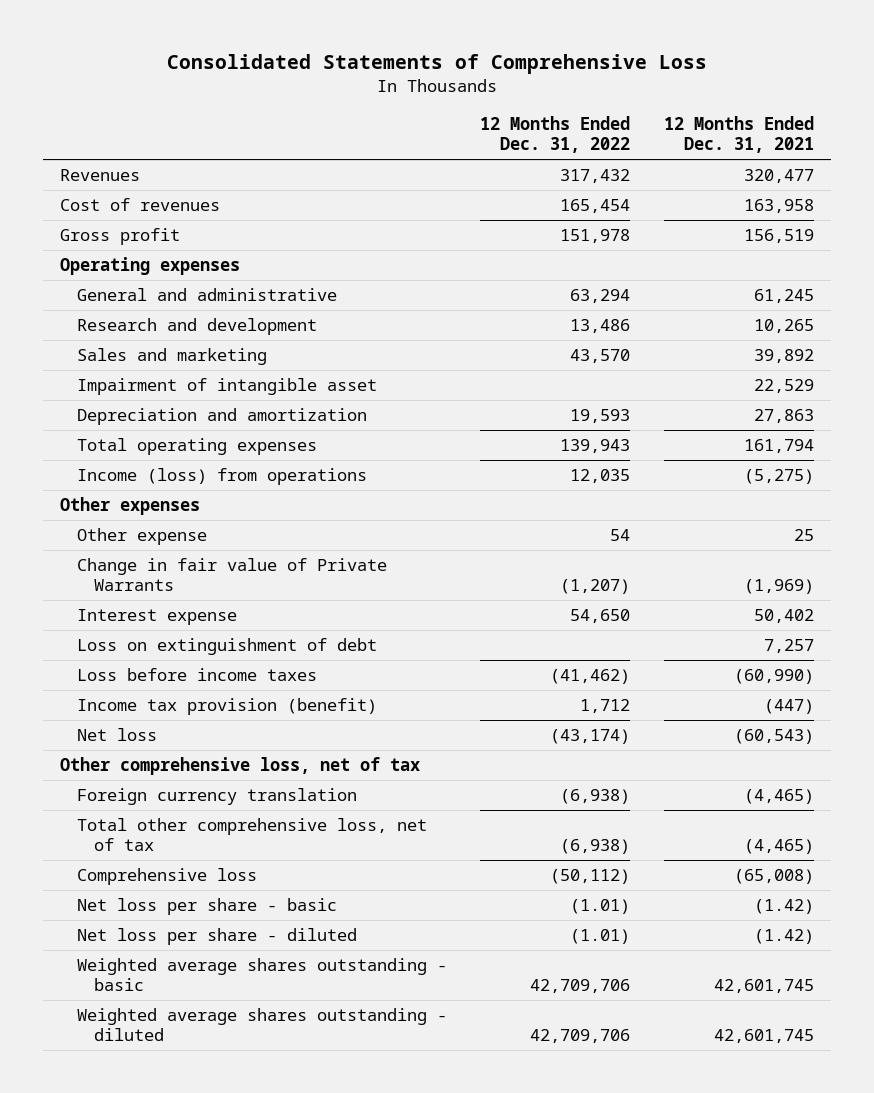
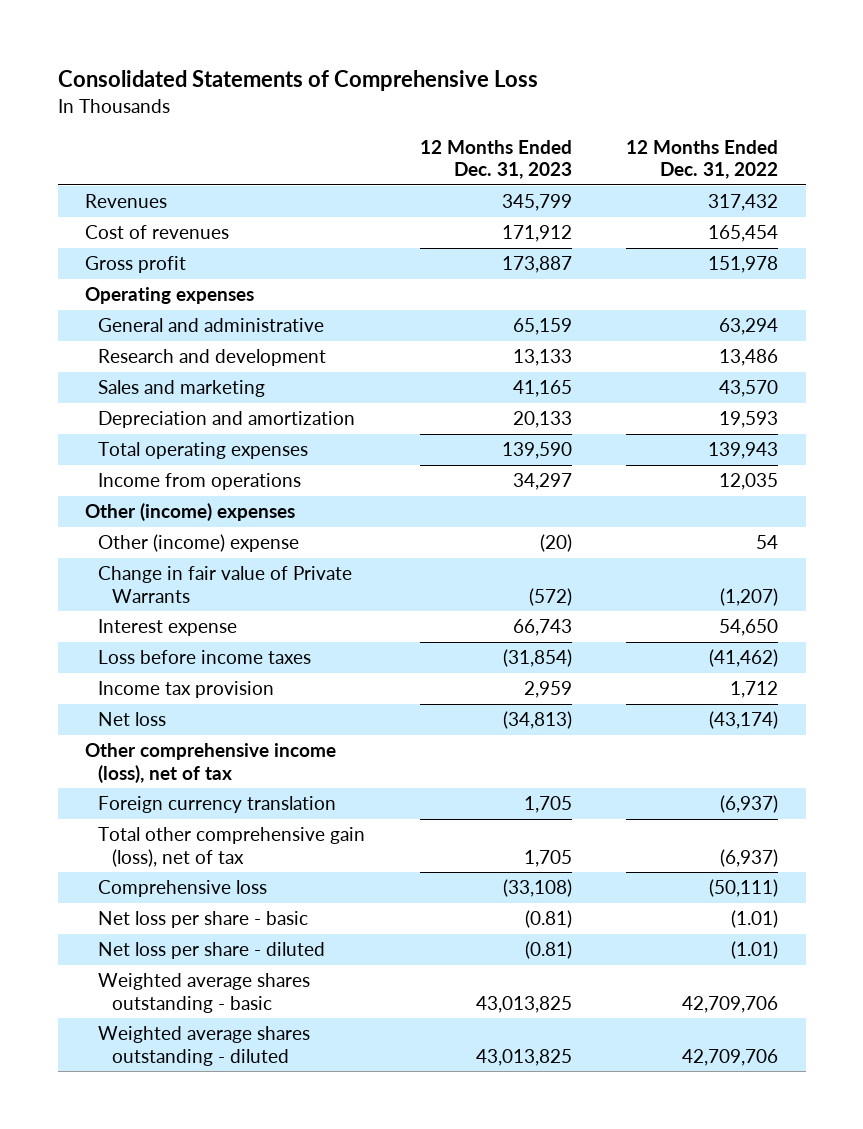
- | 12 Months Ended Dec. 31, 2022 | 12 Months Ended Dec. 31, 2021
+ | 12 Months Ended Dec. 31, 2023 | 12 Months Ended Dec. 31, 2022
- Impairment of intangible asset | | 22,529
- Income (loss) from operations | 12,035 | (5,275)
- Other expenses
- Other expense | 54 | 25
+ Income from operations | 34,297 | 12,035
+ Other (income) expenses
+ Other (income) expense | (20) | 54
- Loss on extinguishment of debt | | 7,257
- Income tax provision (benefit) | 1,712 | (447)
+ Income tax provision | 2,959 | 1,712
- Other comprehensive loss, net of tax
- Foreign currency translation | (6,938) | (4,465)
- Total other comprehensive loss, net of tax | (6,938) | (4,465)
- Comprehensive loss | (50,112) | (65,008)
+ Other comprehensive income (loss), net of tax
+ Foreign currency translation | 1,705 | (6,937)
+ Total other comprehensive gain (loss), net of tax | 1,705 | (6,937)
+ Comprehensive loss | (33,108) | (50,111)

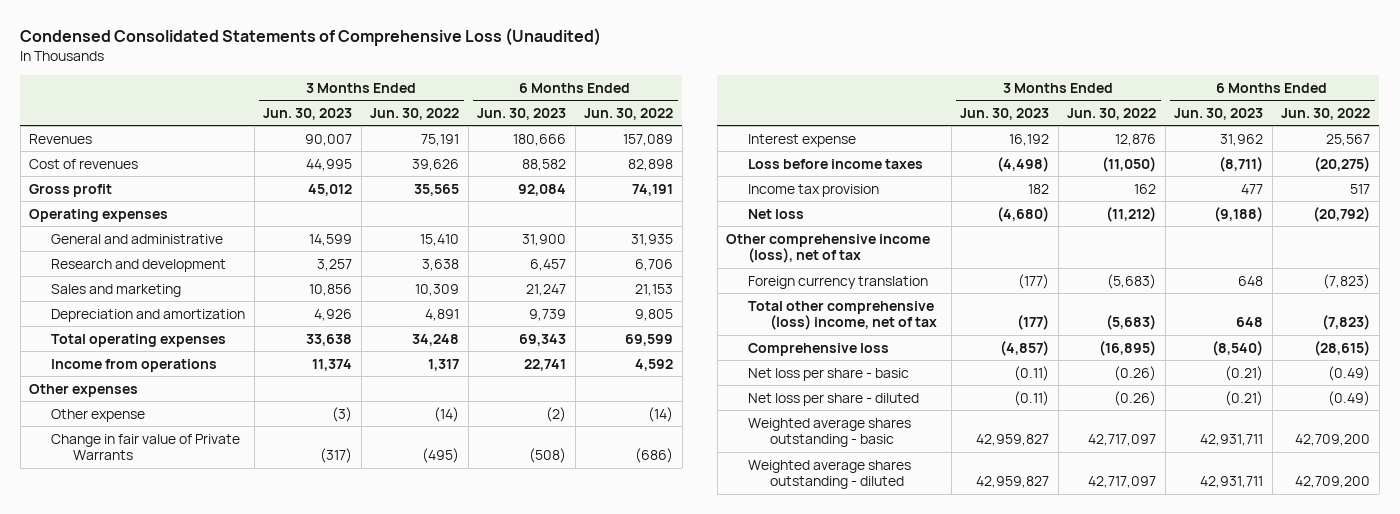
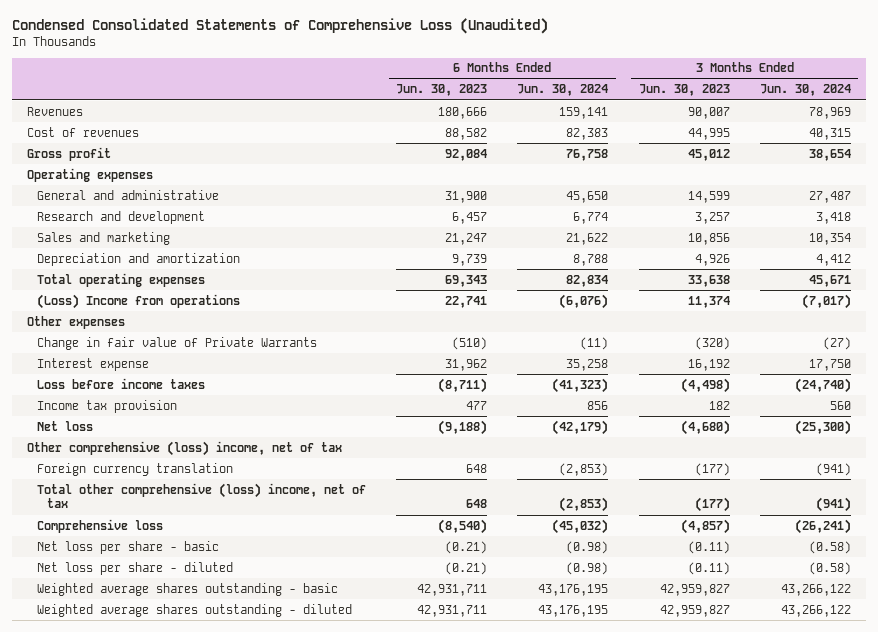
- | 3 Months Ended Jun. 30, 2023 | 3 Months Ended Jun. 30, 2022 | 6 Months Ended Jun. 30, 2023 | 6 Months Ended Jun. 30, 2022
+ | 6 Months Ended Jun. 30, 2023 | 6 Months Ended Jun. 30, 2024 | 3 Months Ended Jun. 30, 2023 | 3 Months Ended Jun. 30, 2024
- Income from operations | 11,374 | 1,317 | 22,741 | 4,592
+ (Loss) Income from operations | 22,741 | (6,076) | 11,374 | (7,017)
- Other expense | (3) | (14) | (2) | (14)
- Change in fair value of Private Warrants | (317) | (495) | (508) | (686)
+ Change in fair value of Private Warrants | (510) | (11) | (320) | (27)
- Other comprehensive income (loss), net of tax
+ Other comprehensive (loss) income, net of tax

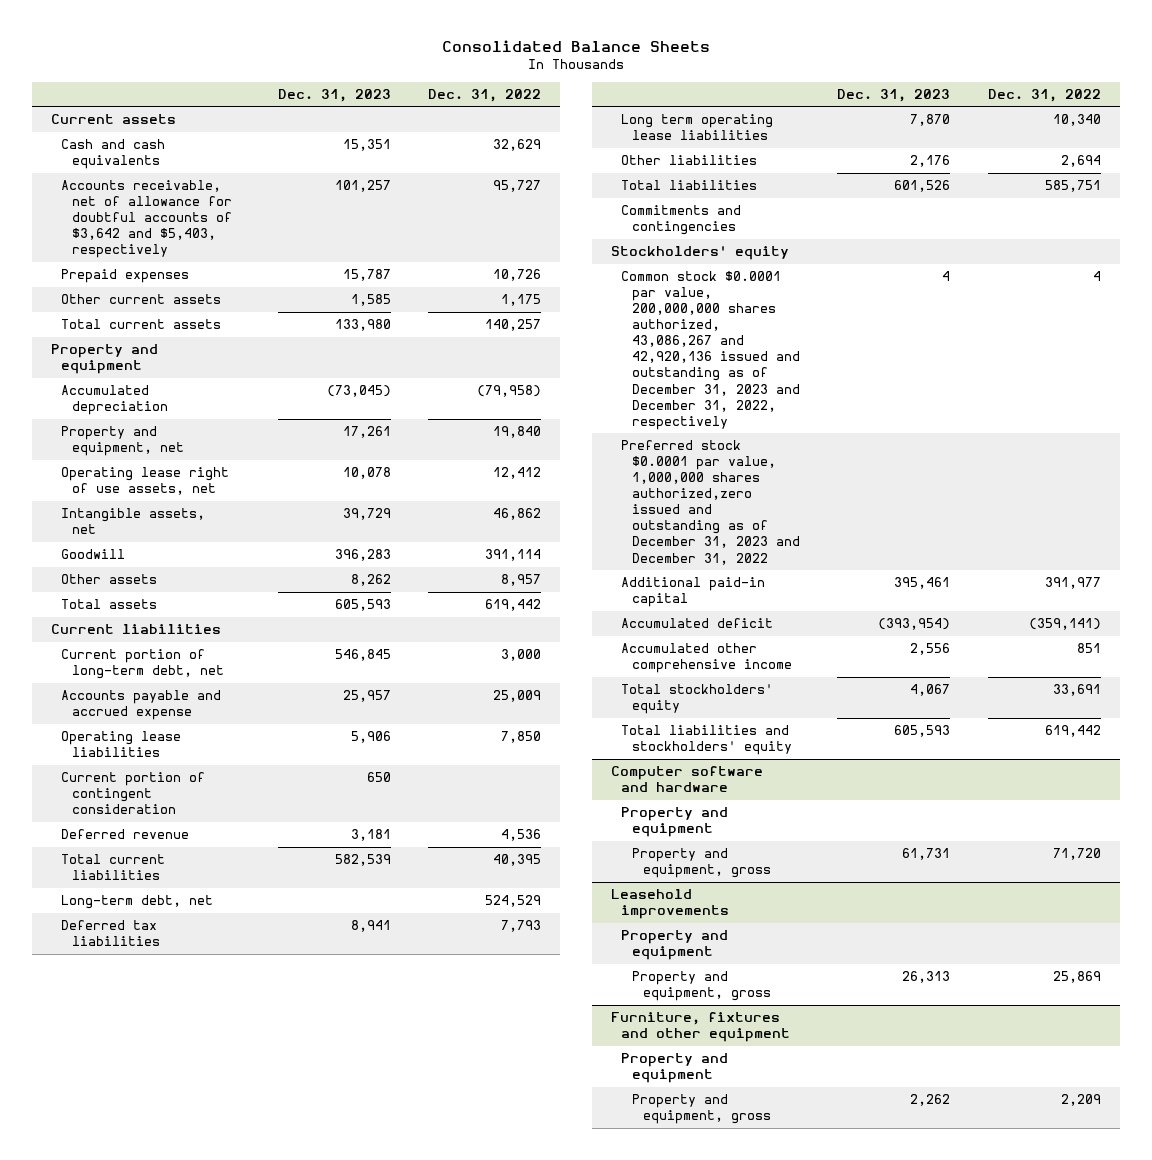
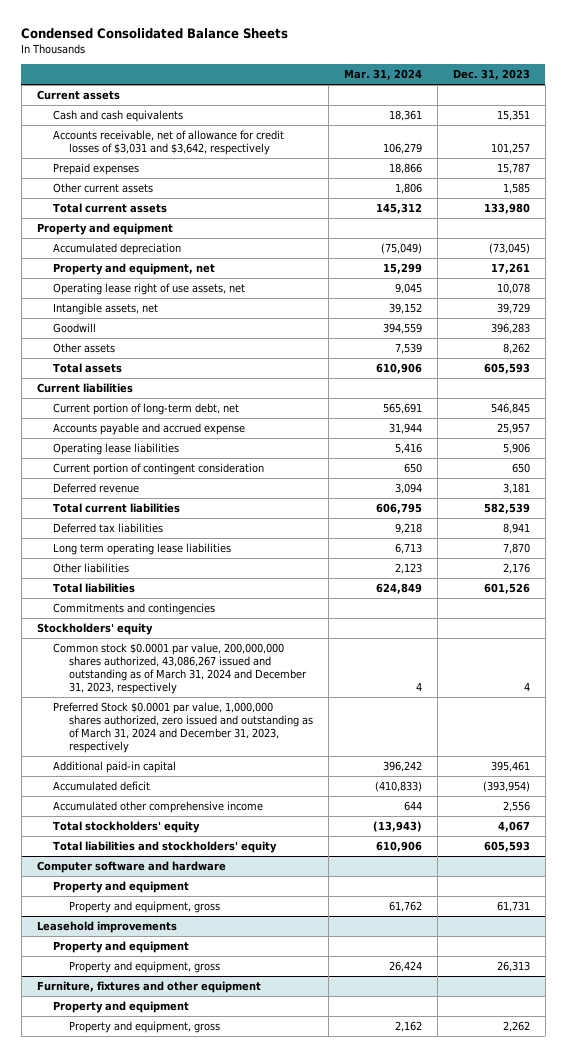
- Consolidated Balance Sheets
+ Condensed Consolidated Balance Sheets
- | Dec. 31, 2023 | Dec. 31, 2022
+ | Mar. 31, 2024 | Dec. 31, 2023
- Accounts receivable, net of allowance for doubtful accounts of $3,642 and $5,403, respectively | 101,257 | 95,727
+ Accounts receivable, net of allowance for credit losses of $3,031 and $3,642, respectively | 106,279 | 101,257
- Long-term debt, net | | 524,529
- Common stock $0.0001 par value, 200,000,000 shares authorized, 43,086,267 and 42,920,136 issued and outstanding as of December 31, 2023 and December 31, 2022, respectively | 4 | 4
- Preferred stock $0.0001 par value, 1,000,000 shares authorized,zero issued and outstanding as of December 31, 2023 and December 31, 2022
+ Common stock $0.0001 par value, 200,000,000 shares authorized, 43,086,267 issued and outstanding as of March 31, 2024 and December 31, 2023, respectively | 4 | 4
+ Preferred Stock $0.0001 par value, 1,000,000 shares authorized, zero issued and outstanding as of March 31, 2024 and December 31, 2023, respectively

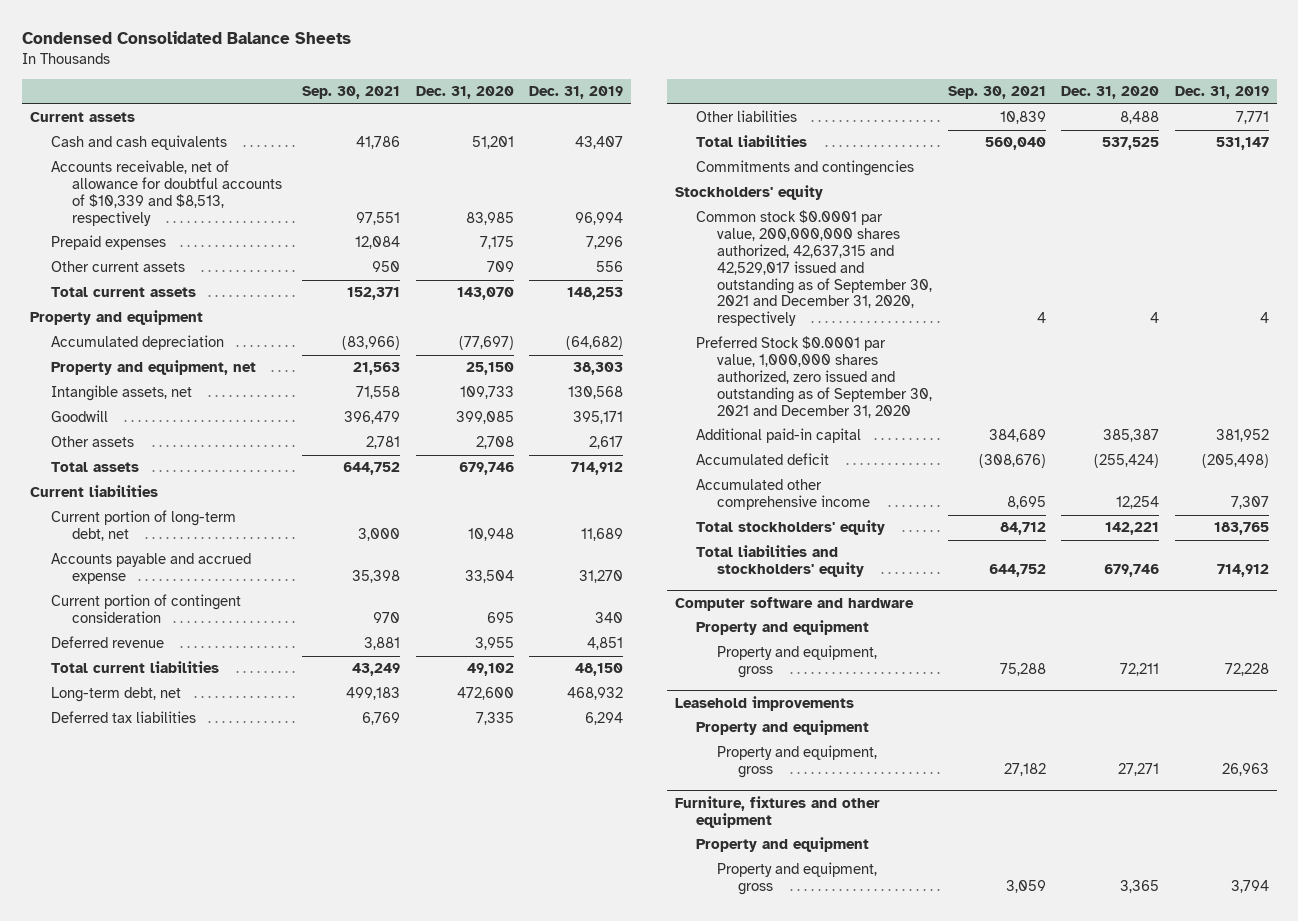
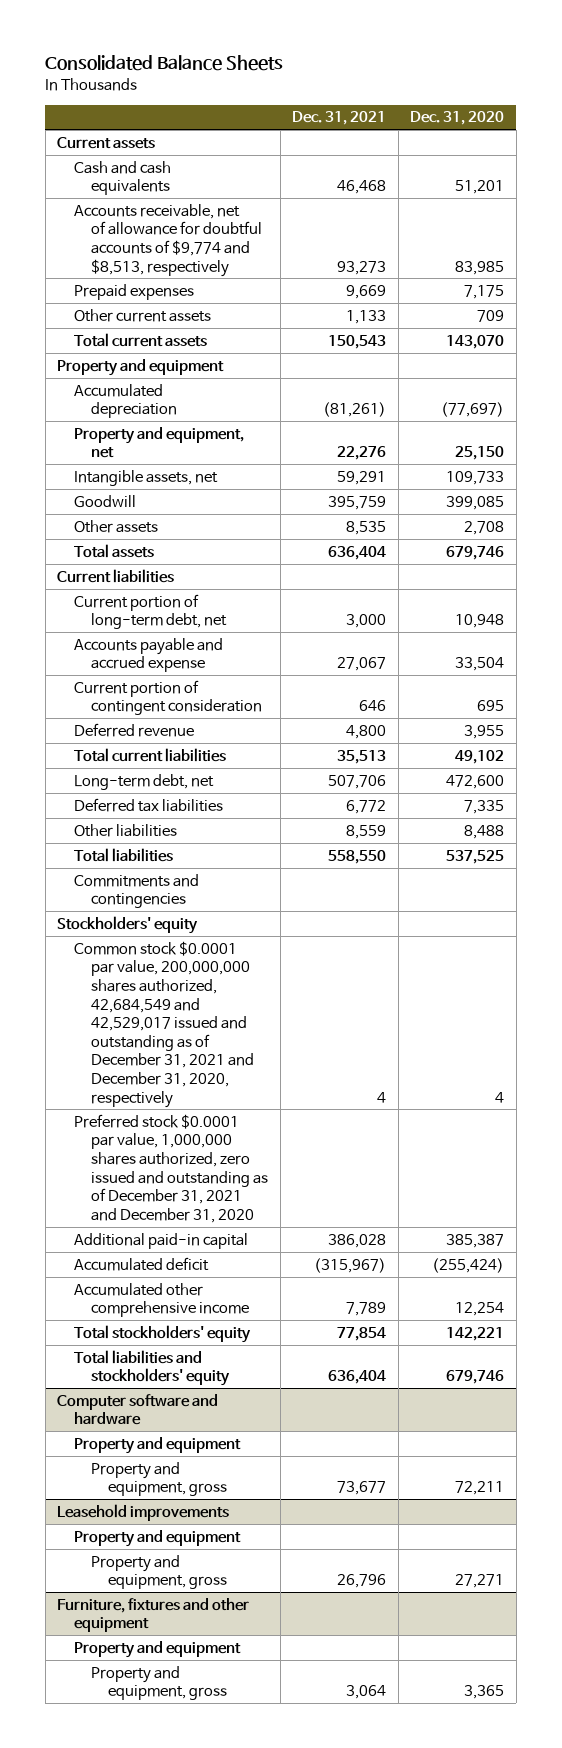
- Condensed Consolidated Balance Sheets
+ Consolidated Balance Sheets
- | Sep. 30, 2021 | Dec. 31, 2020 | Dec. 31, 2019
+ | Dec. 31, 2021 | Dec. 31, 2020
- Accounts receivable, net of allowance for doubtful accounts of $10,339 and $8,513, respectively | 97,551 | 83,985 | 96,994
+ Accounts receivable, net of allowance for doubtful accounts of $9,774 and $8,513, respectively | 93,273 | 83,985
- Common stock $0.0001 par value, 200,000,000 shares authorized, 42,637,315 and 42,529,017 issued and outstanding as of September 30, 2021 and December 31, 2020, respectively | 4 | 4 | 4
- Preferred Stock $0.0001 par value, 1,000,000 shares authorized, zero issued and outstanding as of September 30, 2021 and December 31, 2020
+ Common stock $0.0001 par value, 200,000,000 shares authorized, 42,684,549 and 42,529,017 issued and outstanding as of December 31, 2021 and December 31, 2020, respectively | 4 | 4
+ Preferred stock $0.0001 par value, 1,000,000 shares authorized, zero issued and outstanding as of December 31, 2021 and December 31, 2020

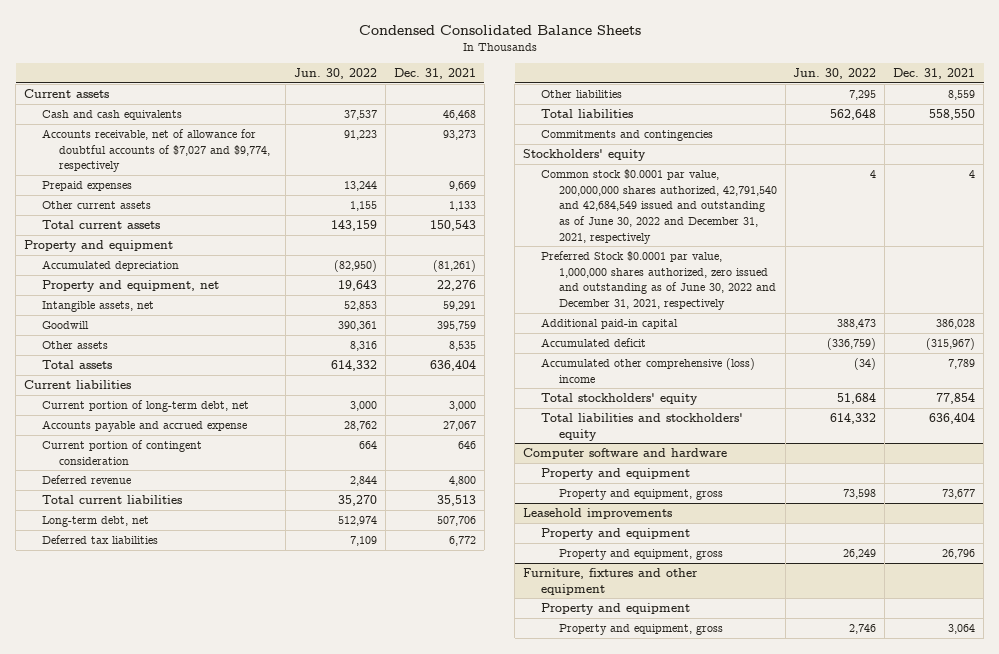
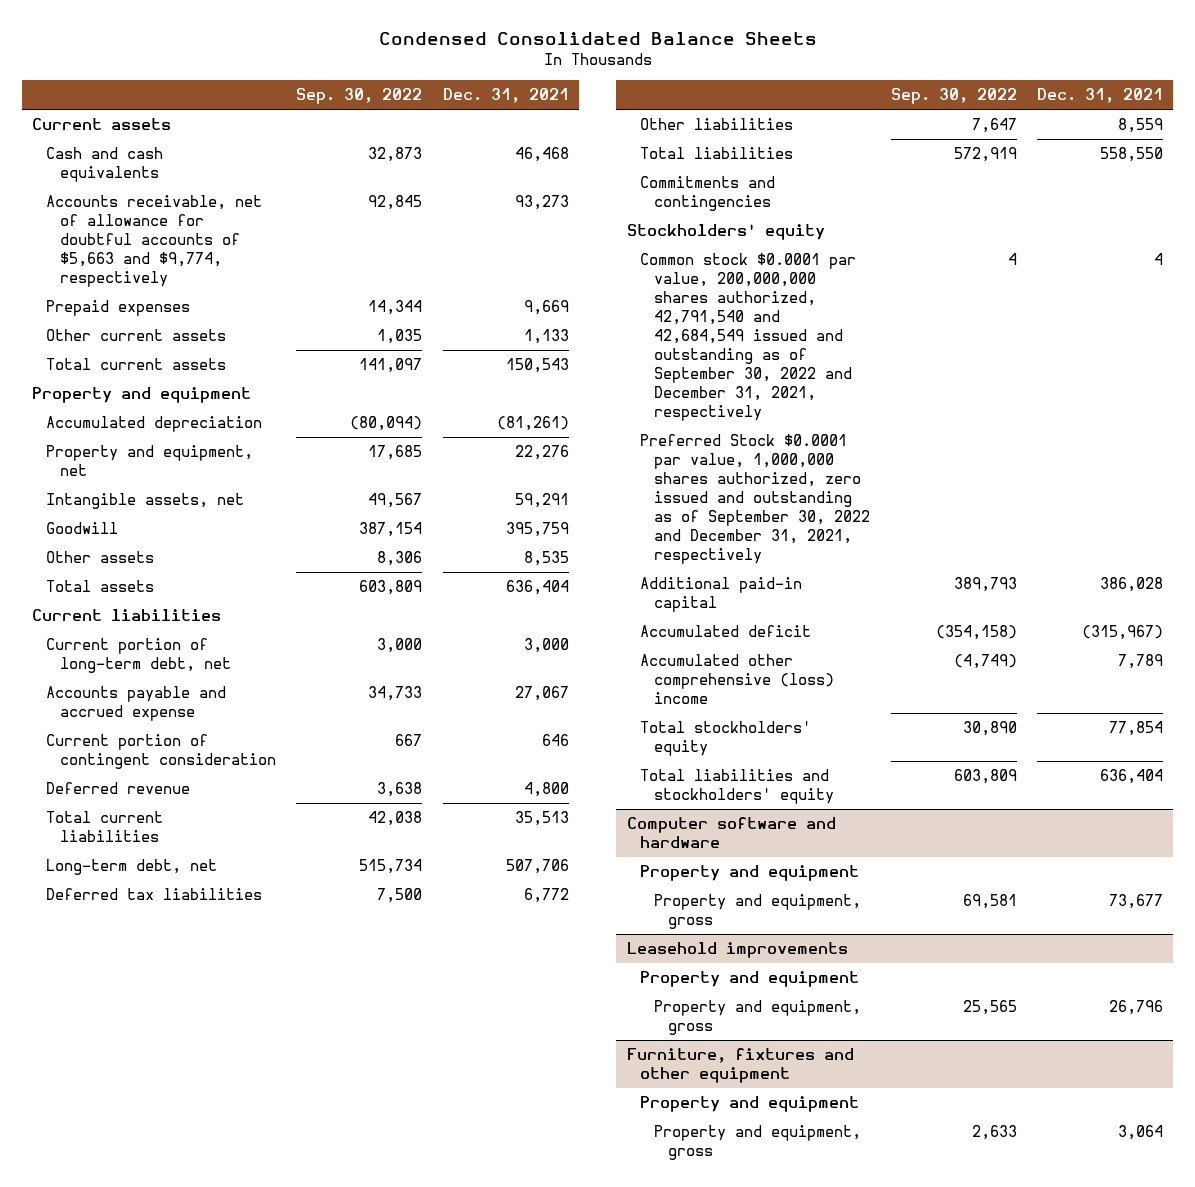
- | Jun. 30, 2022 | Dec. 31, 2021
+ | Sep. 30, 2022 | Dec. 31, 2021
- Accounts receivable, net of allowance for doubtful accounts of $7,027 and $9,774, respectively | 91,223 | 93,273
+ Accounts receivable, net of allowance for doubtful accounts of $5,663 and $9,774, respectively | 92,845 | 93,273
- Common stock $0.0001 par value, 200,000,000 shares authorized, 42,791,540 and 42,684,549 issued and outstanding as of June 30, 2022 and December 31, 2021, respectively | 4 | 4
- Preferred Stock $0.0001 par value, 1,000,000 shares authorized, zero issued and outstanding as of June 30, 2022 and December 31, 2021, respectively
+ Common stock $0.0001 par value, 200,000,000 shares authorized, 42,791,540 and 42,684,549 issued and outstanding as of September 30, 2022 and December 31, 2021, respectively | 4 | 4
+ Preferred Stock $0.0001 par value, 1,000,000 shares authorized, zero issued and outstanding as of September 30, 2022 and December 31, 2021, respectively

